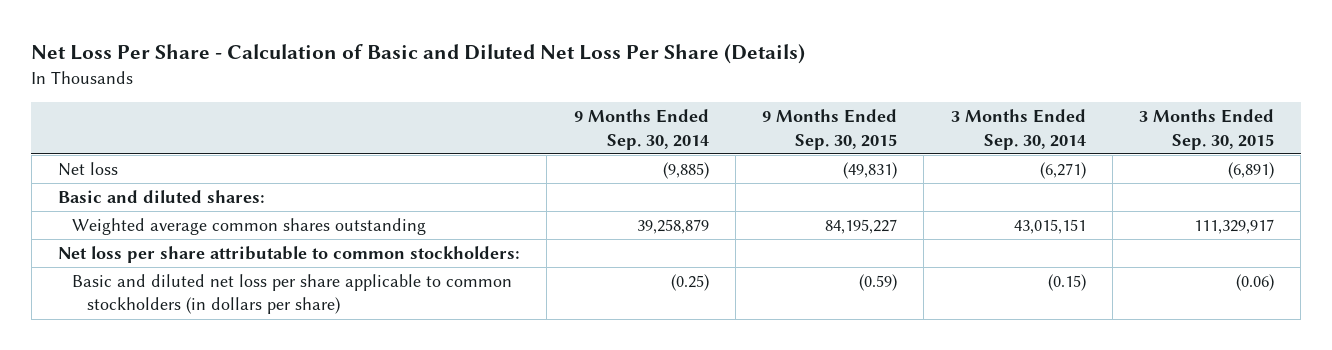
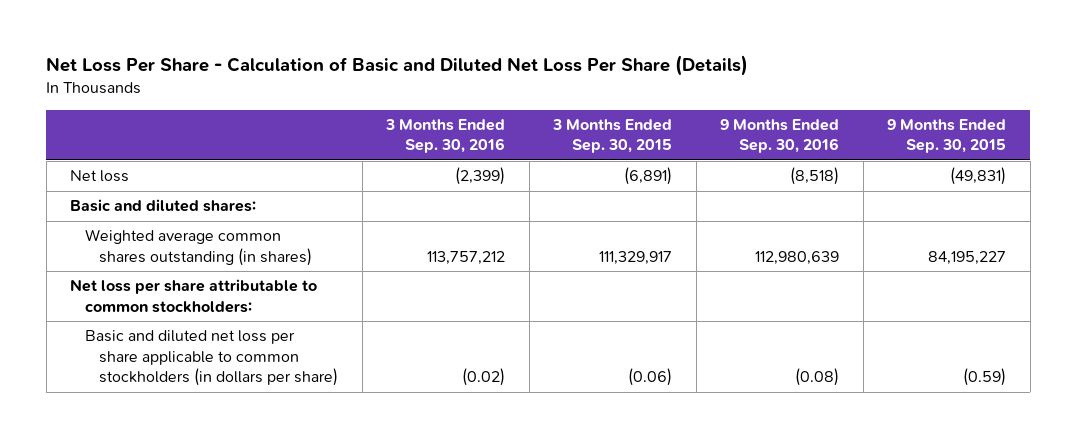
- | 9 Months Ended Sep. 30, 2014 | 9 Months Ended Sep. 30, 2015 | 3 Months Ended Sep. 30, 2014 | 3 Months Ended Sep. 30, 2015
+ | 3 Months Ended Sep. 30, 2016 | 3 Months Ended Sep. 30, 2015 | 9 Months Ended Sep. 30, 2016 | 9 Months Ended Sep. 30, 2015
- Weighted average common shares outstanding | 39,258,879 | 84,195,227 | 43,015,151 | 111,329,917
+ Weighted average common shares outstanding (in shares) | 113,757,212 | 111,329,917 | 112,980,639 | 84,195,227

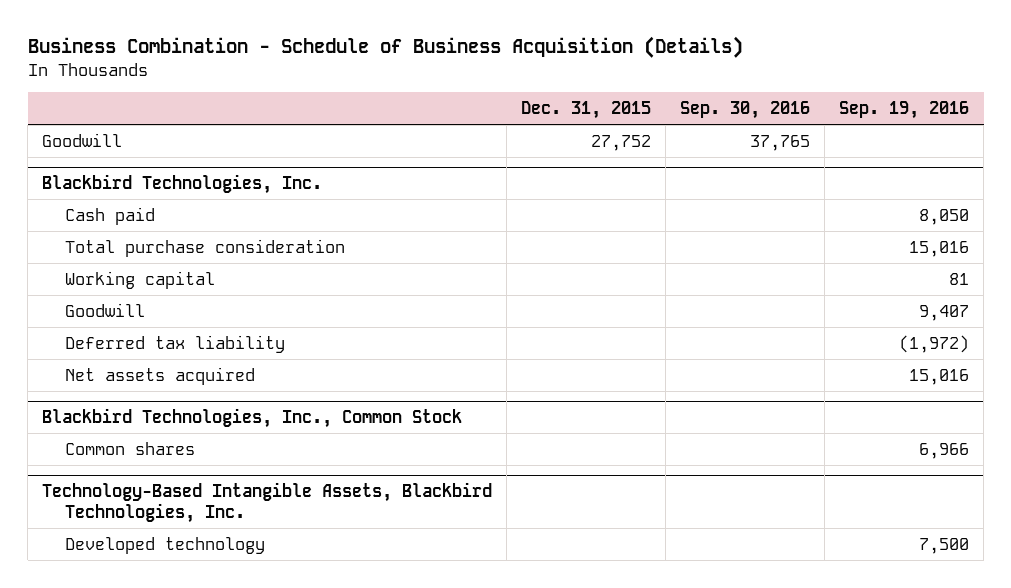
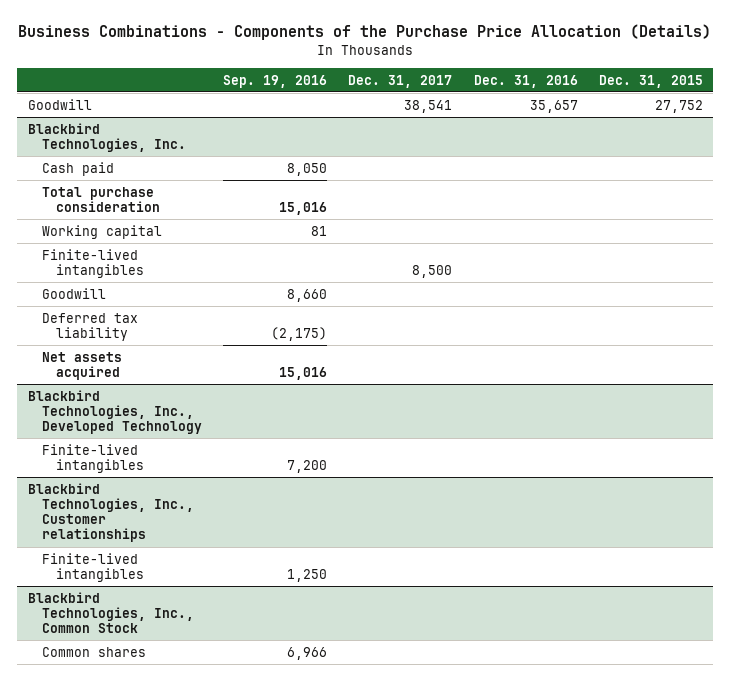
- Business Combination - Schedule of Business Acquisition (Details)
+ Business Combinations - Components of the Purchase Price Allocation (Details)
- | Dec. 31, 2015 | Sep. 30, 2016 | Sep. 19, 2016
+ | Sep. 19, 2016 | Dec. 31, 2017 | Dec. 31, 2016 | Dec. 31, 2015
@ Blackbird Technologies, Inc.
- Goodwill | | | 9,407
- Deferred tax liability | | | (1,972)
+ Finite-lived intangibles | | 8,500 | |
+ Goodwill | 8,660 | | |
+ Deferred tax liability | (2,175) | | |
+ Blackbird Technologies, Inc., Developed Technology
+ Finite-lived intangibles | 7,200 | | |
+ Blackbird Technologies, Inc., Customer relationships
+ Finite-lived intangibles | 1,250 | | |
- Technology-Based Intangible Assets, Blackbird Technologies, Inc.
- Developed technology | | | 7,500

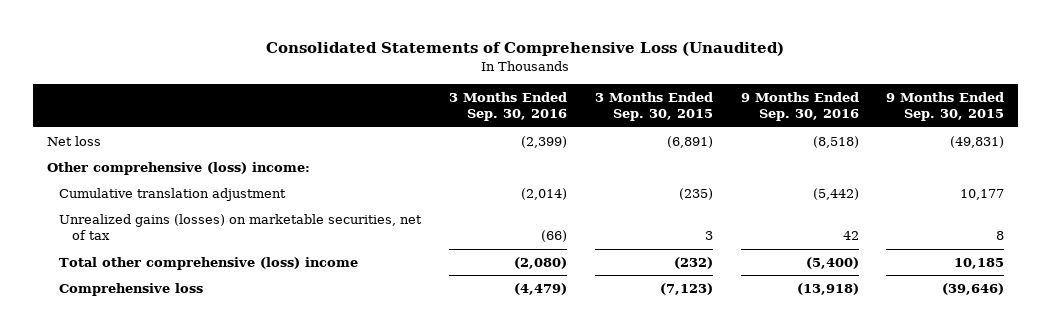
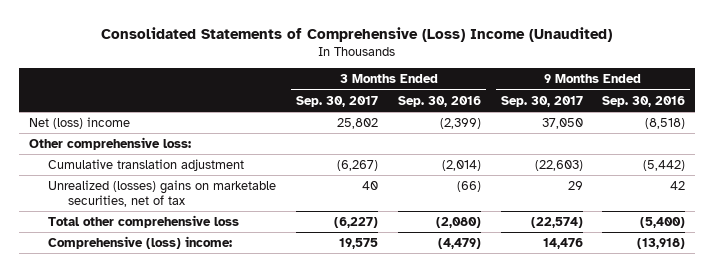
- Consolidated Statements of Comprehensive Loss (Unaudited)
+ Consolidated Statements of Comprehensive (Loss) Income (Unaudited)
- | 3 Months Ended Sep. 30, 2016 | 3 Months Ended Sep. 30, 2015 | 9 Months Ended Sep. 30, 2016 | 9 Months Ended Sep. 30, 2015
+ | 3 Months Ended Sep. 30, 2017 | 3 Months Ended Sep. 30, 2016 | 9 Months Ended Sep. 30, 2017 | 9 Months Ended Sep. 30, 2016
- Net loss | (2,399) | (6,891) | (8,518) | (49,831)
- Other comprehensive (loss) income:
+ Net (loss) income | 25,802 | (2,399) | 37,050 | (8,518)
+ Other comprehensive loss:
- Unrealized gains (losses) on marketable securities, net of tax | (66) | 3 | 42 | 8
- Total other comprehensive (loss) income | (2,080) | (232) | (5,400) | 10,185
- Comprehensive loss | (4,479) | (7,123) | (13,918) | (39,646)
+ Unrealized (losses) gains on marketable securities, net of tax | 40 | (66) | 29 | 42
+ Total other comprehensive loss | (6,227) | (2,080) | (22,574) | (5,400)
+ Comprehensive (loss) income: | 19,575 | (4,479) | 14,476 | (13,918)

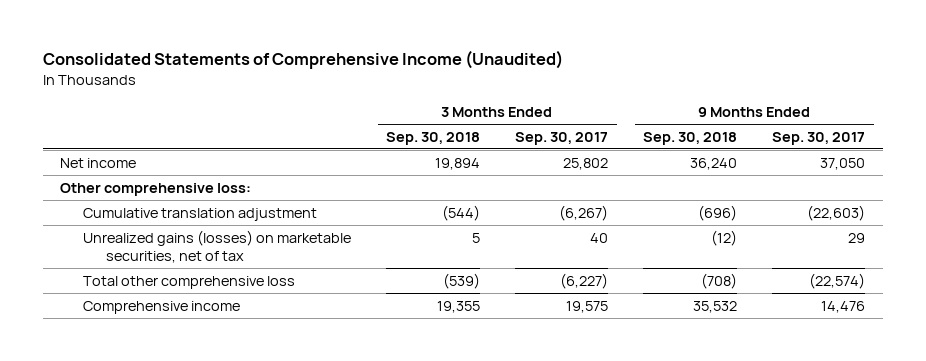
- Consolidated Statements of Comprehensive (Loss) Income (Unaudited)
+ Consolidated Statements of Comprehensive Income (Unaudited)
- | 3 Months Ended Sep. 30, 2017 | 3 Months Ended Sep. 30, 2016 | 9 Months Ended Sep. 30, 2017 | 9 Months Ended Sep. 30, 2016
+ | 3 Months Ended Sep. 30, 2018 | 3 Months Ended Sep. 30, 2017 | 9 Months Ended Sep. 30, 2018 | 9 Months Ended Sep. 30, 2017
- Net (loss) income | 25,802 | (2,399) | 37,050 | (8,518)
+ Net income | 19,894 | 25,802 | 36,240 | 37,050
- Unrealized (losses) gains on marketable securities, net of tax | 40 | (66) | 29 | 42
+ Unrealized gains (losses) on marketable securities, net of tax | 5 | 40 | (12) | 29
- Comprehensive (loss) income: | 19,575 | (4,479) | 14,476 | (13,918)
+ Comprehensive income | 19,355 | 19,575 | 35,532 | 14,476

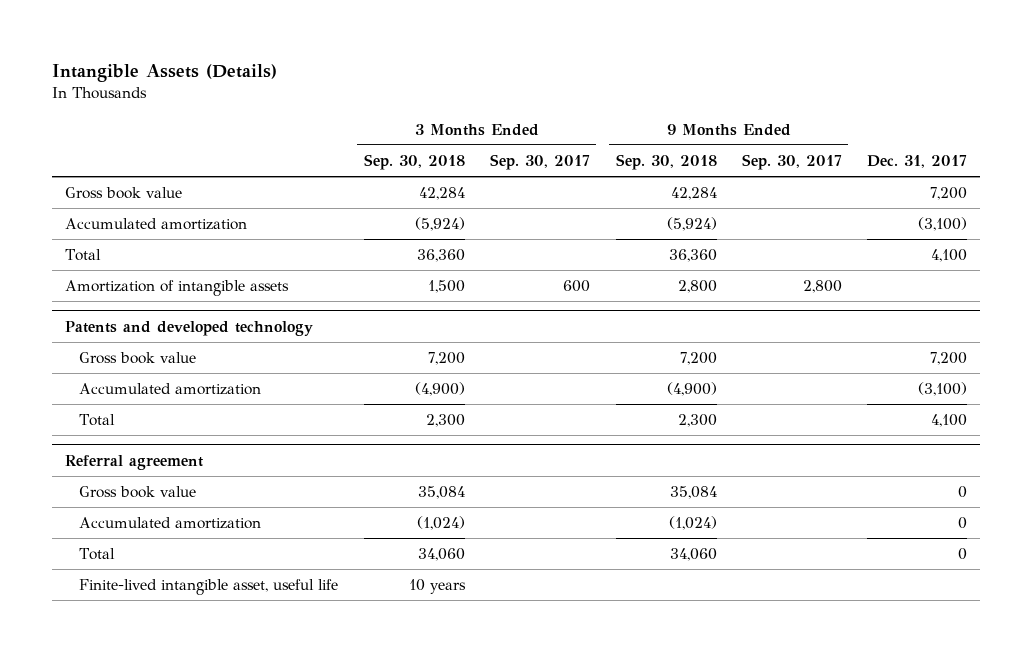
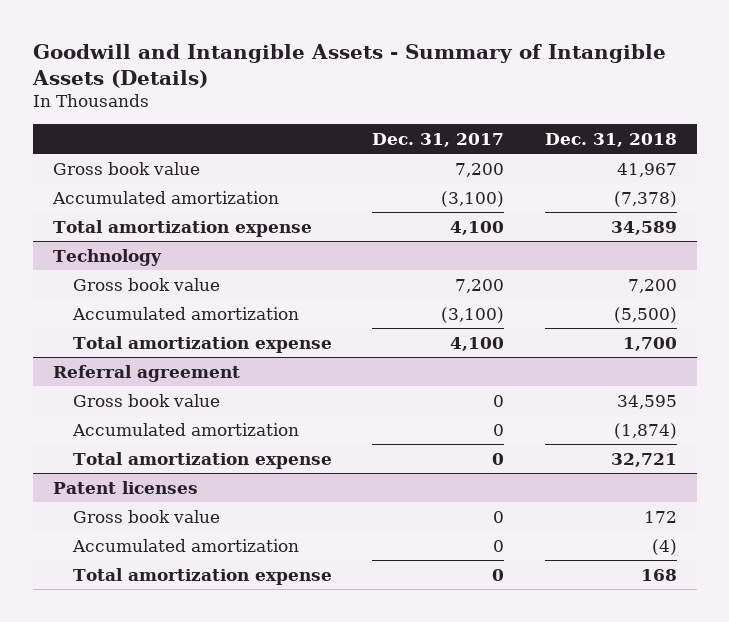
- Intangible Assets (Details)
+ Goodwill and Intangible Assets - Summary of Intangible Assets (Details)
- | 3 Months Ended Sep. 30, 2018 | 3 Months Ended Sep. 30, 2017 | 9 Months Ended Sep. 30, 2018 | 9 Months Ended Sep. 30, 2017 | Dec. 31, 2017
+ | Dec. 31, 2017 | Dec. 31, 2018
- Total | 36,360 | | 36,360 | | 4,100
- Amortization of intangible assets | 1,500 | 600 | 2,800 | 2,800 |
- Patents and developed technology
+ Total amortization expense | 4,100 | 34,589
+ Technology
- Total | 2,300 | | 2,300 | | 4,100
+ Total amortization expense | 4,100 | 1,700
@ Referral agreement
- Total | 34,060 | | 34,060 | | 0
- Finite-lived intangible asset, useful life | 10 years | | | |
+ Total amortization expense | 0 | 32,721
+ Patent licenses
+ Gross book value | 0 | 172
+ Accumulated amortization | 0 | (4)
+ Total amortization expense | 0 | 168

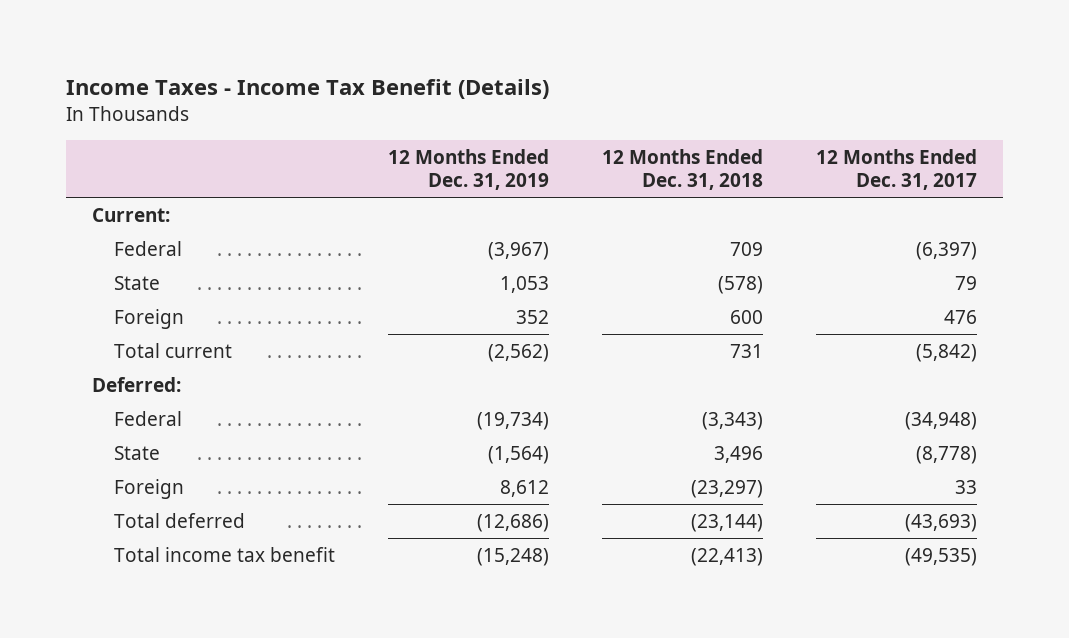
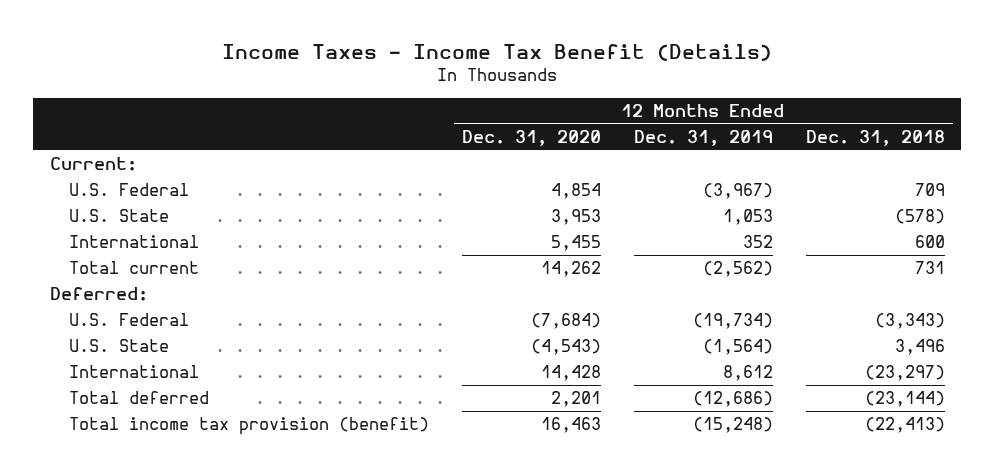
- | 12 Months Ended Dec. 31, 2019 | 12 Months Ended Dec. 31, 2018 | 12 Months Ended Dec. 31, 2017
+ | 12 Months Ended Dec. 31, 2020 | 12 Months Ended Dec. 31, 2019 | 12 Months Ended Dec. 31, 2018
- Federal | (3,967) | 709 | (6,397)
- State | 1,053 | (578) | 79
- Foreign | 352 | 600 | 476
+ U.S. Federal | 4,854 | (3,967) | 709
+ U.S. State | 3,953 | 1,053 | (578)
+ International | 5,455 | 352 | 600
- Federal | (19,734) | (3,343) | (34,948)
- State | (1,564) | 3,496 | (8,778)
- Foreign | 8,612 | (23,297) | 33
+ U.S. Federal | (7,684) | (19,734) | (3,343)
+ U.S. State | (4,543) | (1,564) | 3,496
+ International | 14,428 | 8,612 | (23,297)
- Total income tax benefit | (15,248) | (22,413) | (49,535)
+ Total income tax provision (benefit) | 16,463 | (15,248) | (22,413)

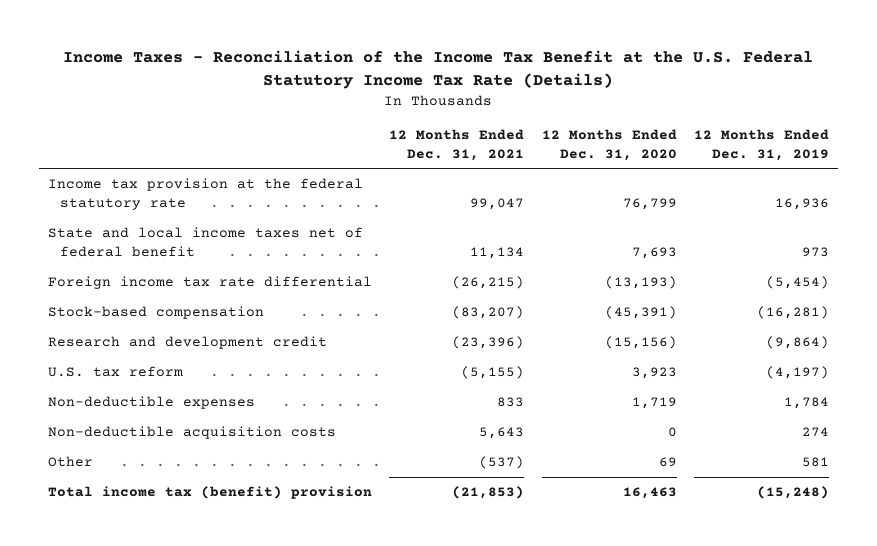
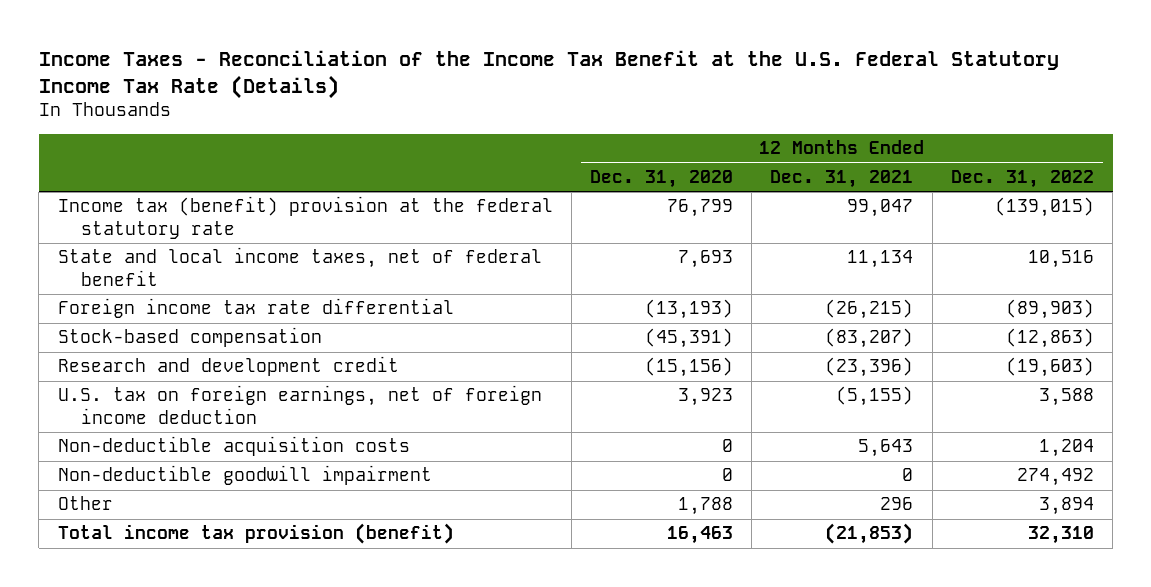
- | 12 Months Ended Dec. 31, 2021 | 12 Months Ended Dec. 31, 2020 | 12 Months Ended Dec. 31, 2019
+ | 12 Months Ended Dec. 31, 2020 | 12 Months Ended Dec. 31, 2021 | 12 Months Ended Dec. 31, 2022
- Income tax provision at the federal statutory rate | 99,047 | 76,799 | 16,936
- State and local income taxes net of federal benefit | 11,134 | 7,693 | 973
+ Income tax (benefit) provision at the federal statutory rate | 76,799 | 99,047 | (139,015)
+ State and local income taxes, net of federal benefit | 7,693 | 11,134 | 10,516
- U.S. tax reform | (5,155) | 3,923 | (4,197)
- Non-deductible expenses | 833 | 1,719 | 1,784
+ U.S. tax on foreign earnings, net of foreign income deduction | 3,923 | (5,155) | 3,588
- Other | (537) | 69 | 581
- Total income tax (benefit) provision | (21,853) | 16,463 | (15,248)
+ Non-deductible goodwill impairment | 0 | 0 | 274,492
+ Other | 1,788 | 296 | 3,894
+ Total income tax provision (benefit) | 16,463 | (21,853) | 32,310

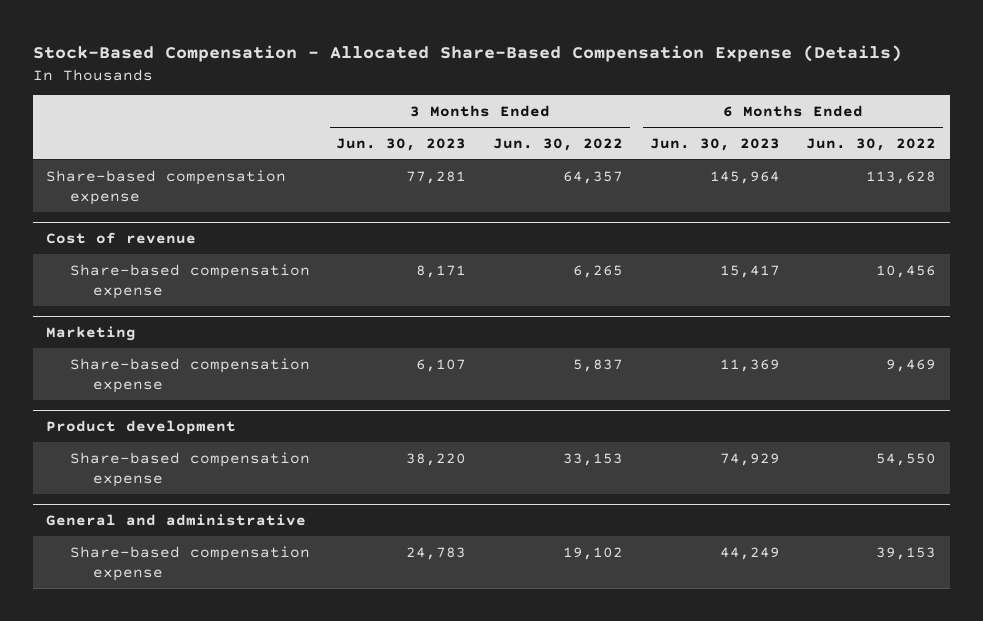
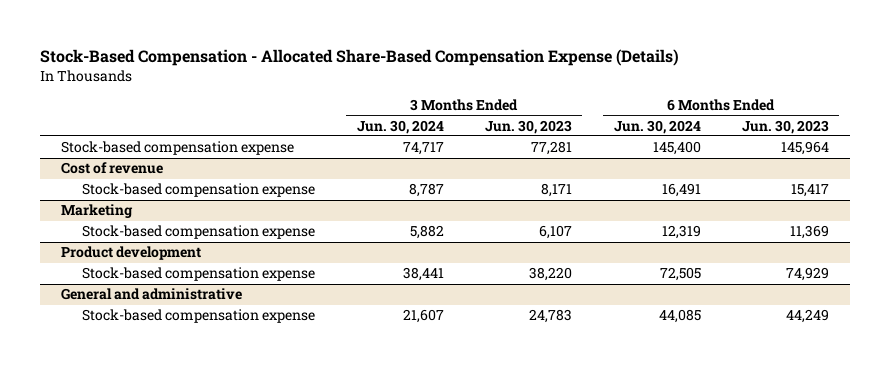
- | 3 Months Ended Jun. 30, 2023 | 3 Months Ended Jun. 30, 2022 | 6 Months Ended Jun. 30, 2023 | 6 Months Ended Jun. 30, 2022
+ | 3 Months Ended Jun. 30, 2024 | 3 Months Ended Jun. 30, 2023 | 6 Months Ended Jun. 30, 2024 | 6 Months Ended Jun. 30, 2023
- Share-based compensation expense | 77,281 | 64,357 | 145,964 | 113,628
+ Stock-based compensation expense | 74,717 | 77,281 | 145,400 | 145,964
@ Cost of revenue
- Share-based compensation expense | 8,171 | 6,265 | 15,417 | 10,456
+ Stock-based compensation expense | 8,787 | 8,171 | 16,491 | 15,417
@ Marketing
- Share-based compensation expense | 6,107 | 5,837 | 11,369 | 9,469
+ Stock-based compensation expense | 5,882 | 6,107 | 12,319 | 11,369
@ Product development
- Share-based compensation expense | 38,220 | 33,153 | 74,929 | 54,550
+ Stock-based compensation expense | 38,441 | 38,220 | 72,505 | 74,929
@ General and administrative
- Share-based compensation expense | 24,783 | 19,102 | 44,249 | 39,153
+ Stock-based compensation expense | 21,607 | 24,783 | 44,085 | 44,249

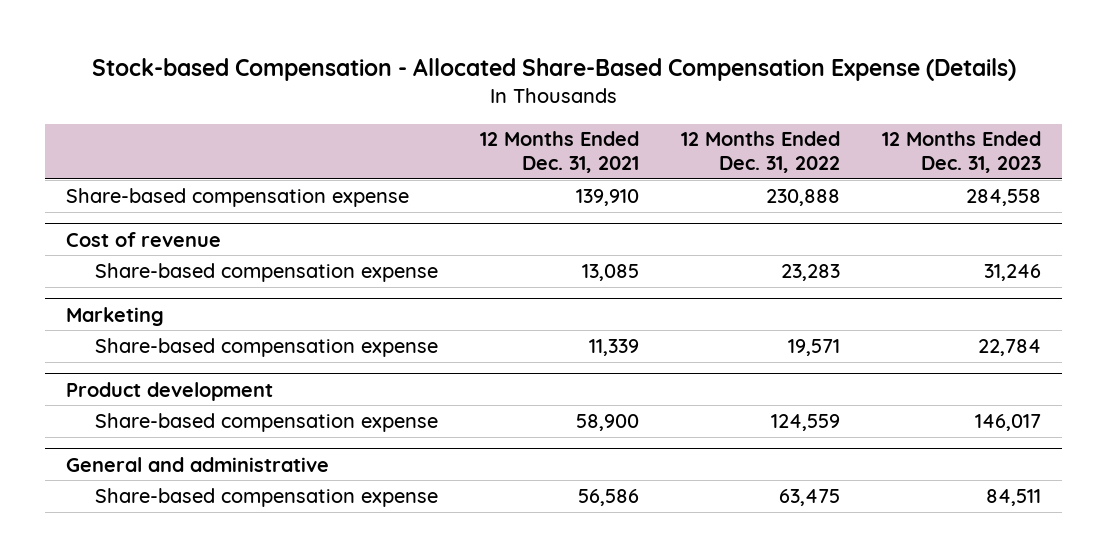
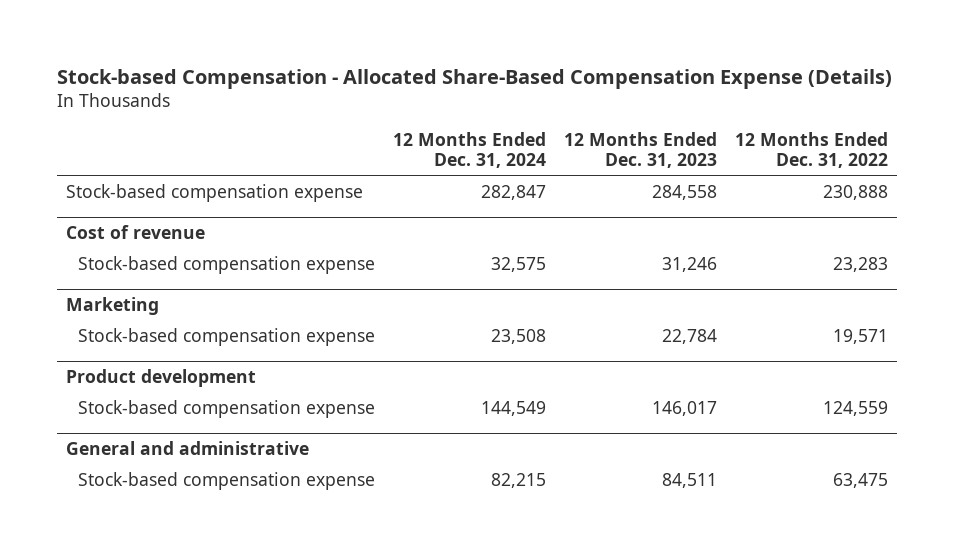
- | 12 Months Ended Dec. 31, 2021 | 12 Months Ended Dec. 31, 2022 | 12 Months Ended Dec. 31, 2023
+ | 12 Months Ended Dec. 31, 2024 | 12 Months Ended Dec. 31, 2023 | 12 Months Ended Dec. 31, 2022
- Share-based compensation expense | 139,910 | 230,888 | 284,558
+ Stock-based compensation expense | 282,847 | 284,558 | 230,888
@ Cost of revenue
- Share-based compensation expense | 13,085 | 23,283 | 31,246
+ Stock-based compensation expense | 32,575 | 31,246 | 23,283
@ Marketing
- Share-based compensation expense | 11,339 | 19,571 | 22,784
+ Stock-based compensation expense | 23,508 | 22,784 | 19,571
@ Product development
- Share-based compensation expense | 58,900 | 124,559 | 146,017
+ Stock-based compensation expense | 144,549 | 146,017 | 124,559
@ General and administrative
- Share-based compensation expense | 56,586 | 63,475 | 84,511
+ Stock-based compensation expense | 82,215 | 84,511 | 63,475

